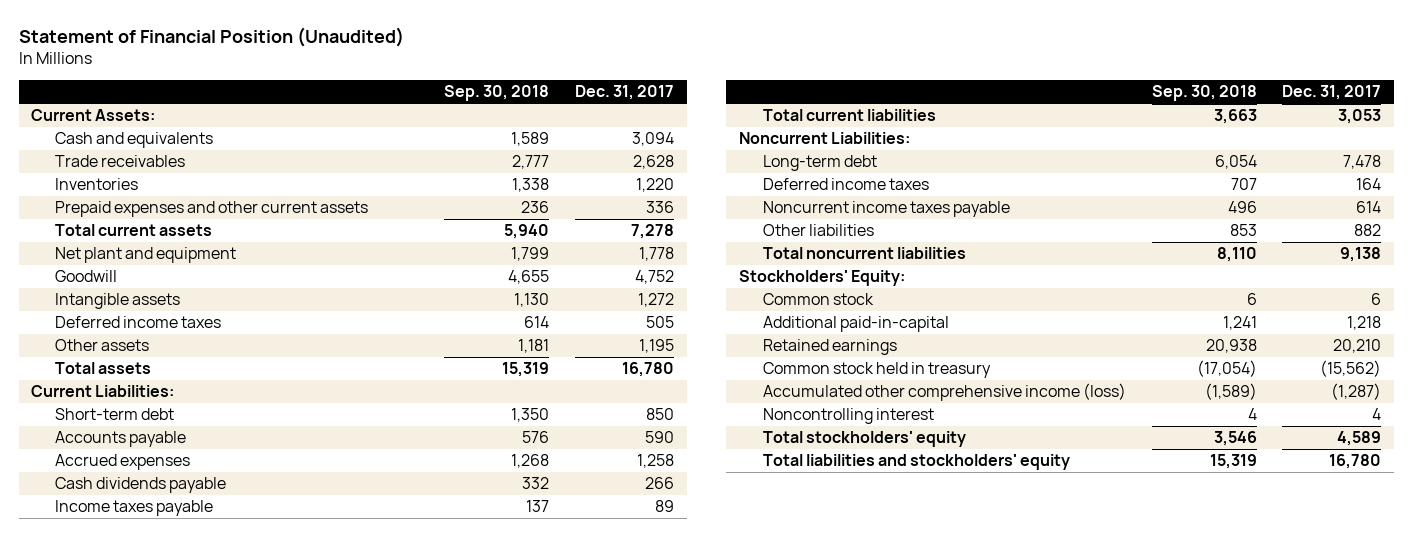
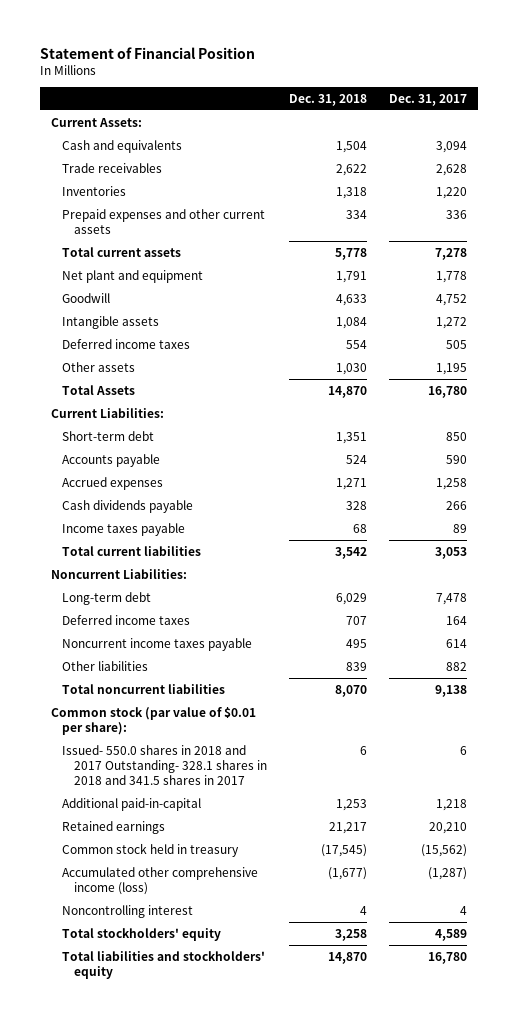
- Statement of Financial Position (Unaudited)
+ Statement of Financial Position
- | Sep. 30, 2018 | Dec. 31, 2017
+ | Dec. 31, 2018 | Dec. 31, 2017
- Total assets | 15,319 | 16,780
+ Total Assets | 14,870 | 16,780
- Stockholders' Equity:
- Common stock | 6 | 6
+ Common stock (par value of $0.01 per share):
+ Issued- 550.0 shares in 2018 and 2017 Outstanding- 328.1 shares in 2018 and 341.5 shares in 2017 | 6 | 6

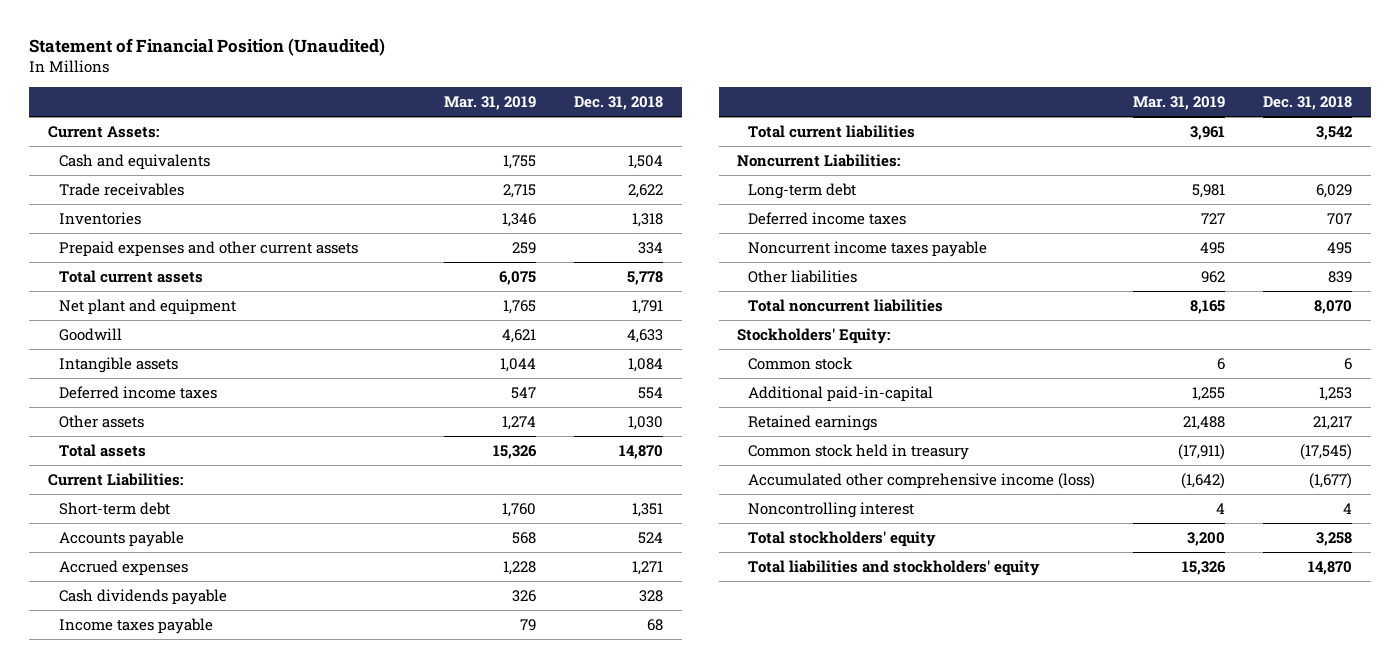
- Statement of Financial Position
+ Statement of Financial Position (Unaudited)
- | Dec. 31, 2018 | Dec. 31, 2017
+ | Mar. 31, 2019 | Dec. 31, 2018
- Total Assets | 14,870 | 16,780
+ Total assets | 15,326 | 14,870
- Common stock (par value of $0.01 per share):
- Issued- 550.0 shares in 2018 and 2017 Outstanding- 328.1 shares in 2018 and 341.5 shares in 2017 | 6 | 6
+ Stockholders' Equity:
+ Common stock | 6 | 6

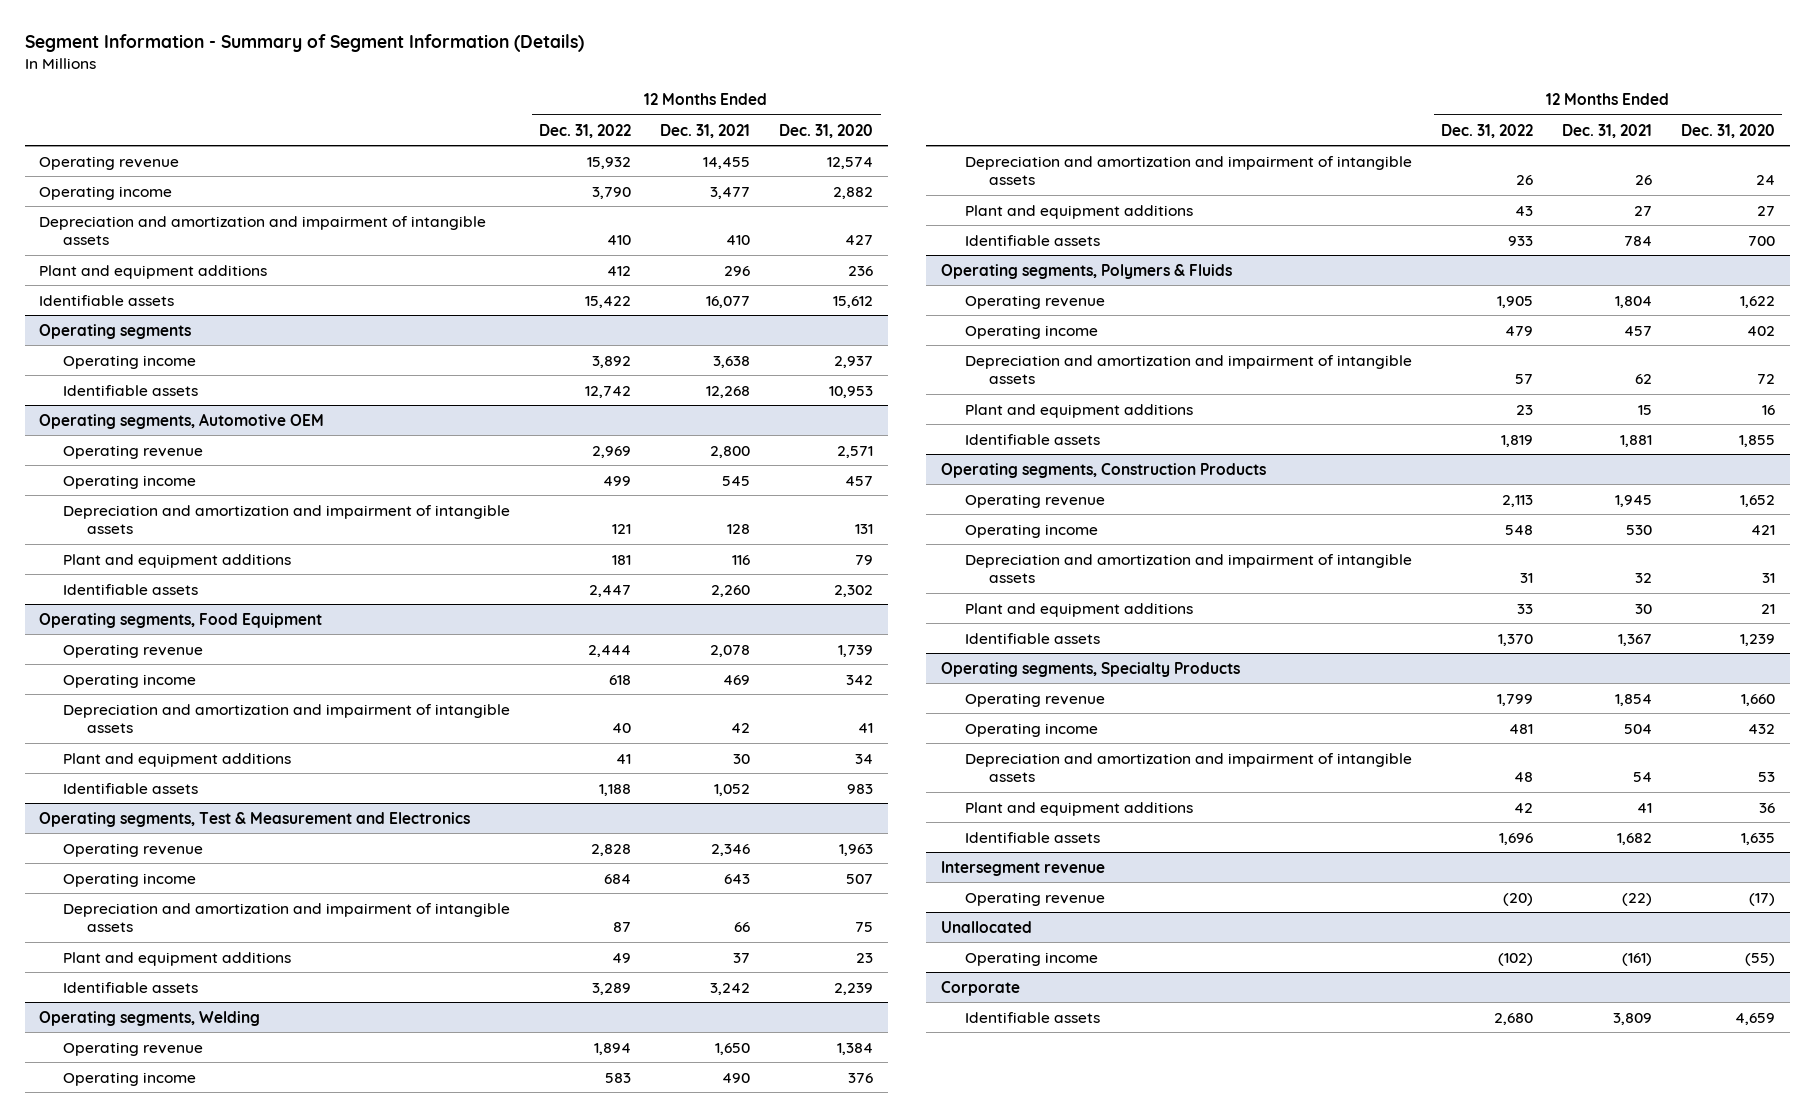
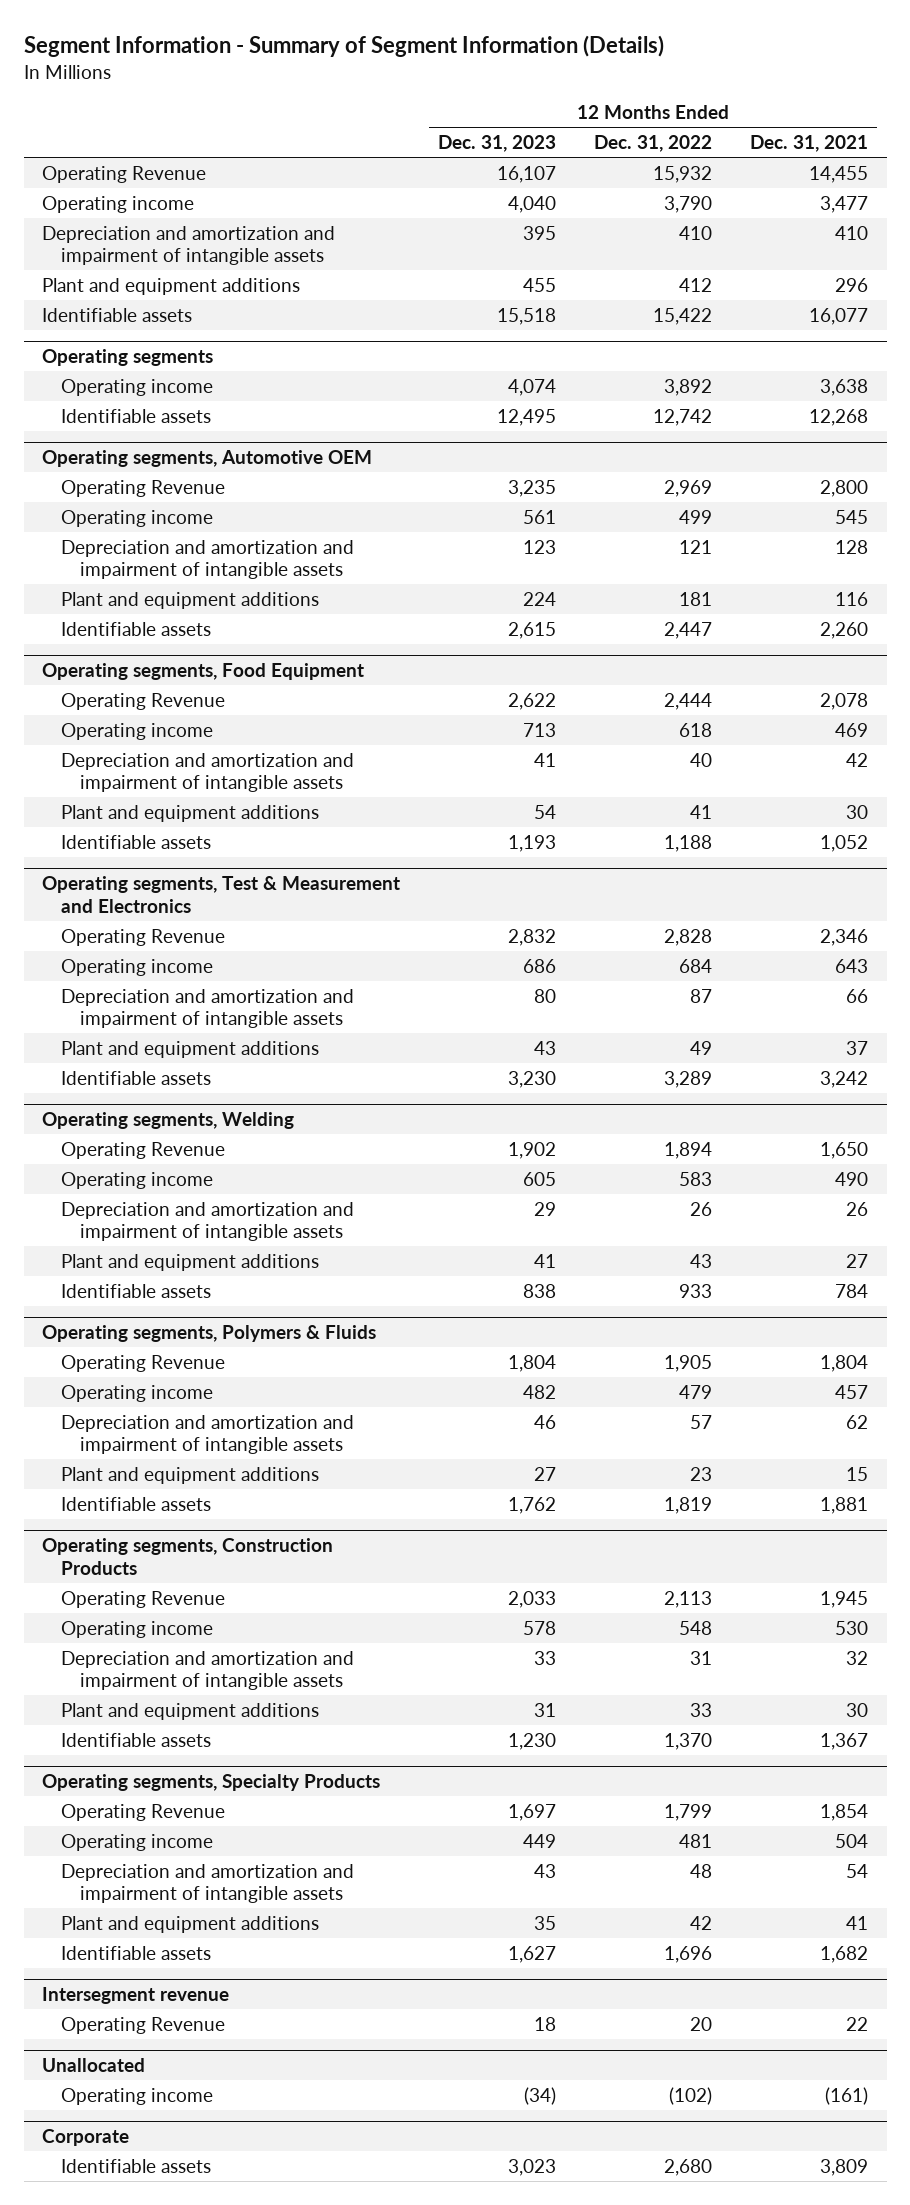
- | 12 Months Ended Dec. 31, 2022 | 12 Months Ended Dec. 31, 2021 | 12 Months Ended Dec. 31, 2020
+ | 12 Months Ended Dec. 31, 2023 | 12 Months Ended Dec. 31, 2022 | 12 Months Ended Dec. 31, 2021
- Operating revenue | 15,932 | 14,455 | 12,574
+ Operating Revenue | 16,107 | 15,932 | 14,455
@ Operating segments, Automotive OEM
- Operating revenue | 2,969 | 2,800 | 2,571
+ Operating Revenue | 3,235 | 2,969 | 2,800
@ Operating segments, Food Equipment
- Operating revenue | 2,444 | 2,078 | 1,739
+ Operating Revenue | 2,622 | 2,444 | 2,078
@ Operating segments, Test & Measurement and Electronics
- Operating revenue | 2,828 | 2,346 | 1,963
+ Operating Revenue | 2,832 | 2,828 | 2,346
@ Operating segments, Welding
- Operating revenue | 1,894 | 1,650 | 1,384
+ Operating Revenue | 1,902 | 1,894 | 1,650
@ Operating segments, Polymers & Fluids
- Operating revenue | 1,905 | 1,804 | 1,622
+ Operating Revenue | 1,804 | 1,905 | 1,804
@ Operating segments, Construction Products
- Operating revenue | 2,113 | 1,945 | 1,652
+ Operating Revenue | 2,033 | 2,113 | 1,945
@ Operating segments, Specialty Products
- Operating revenue | 1,799 | 1,854 | 1,660
+ Operating Revenue | 1,697 | 1,799 | 1,854
@ Intersegment revenue
- Operating revenue | (20) | (22) | (17)
+ Operating Revenue | 18 | 20 | 22

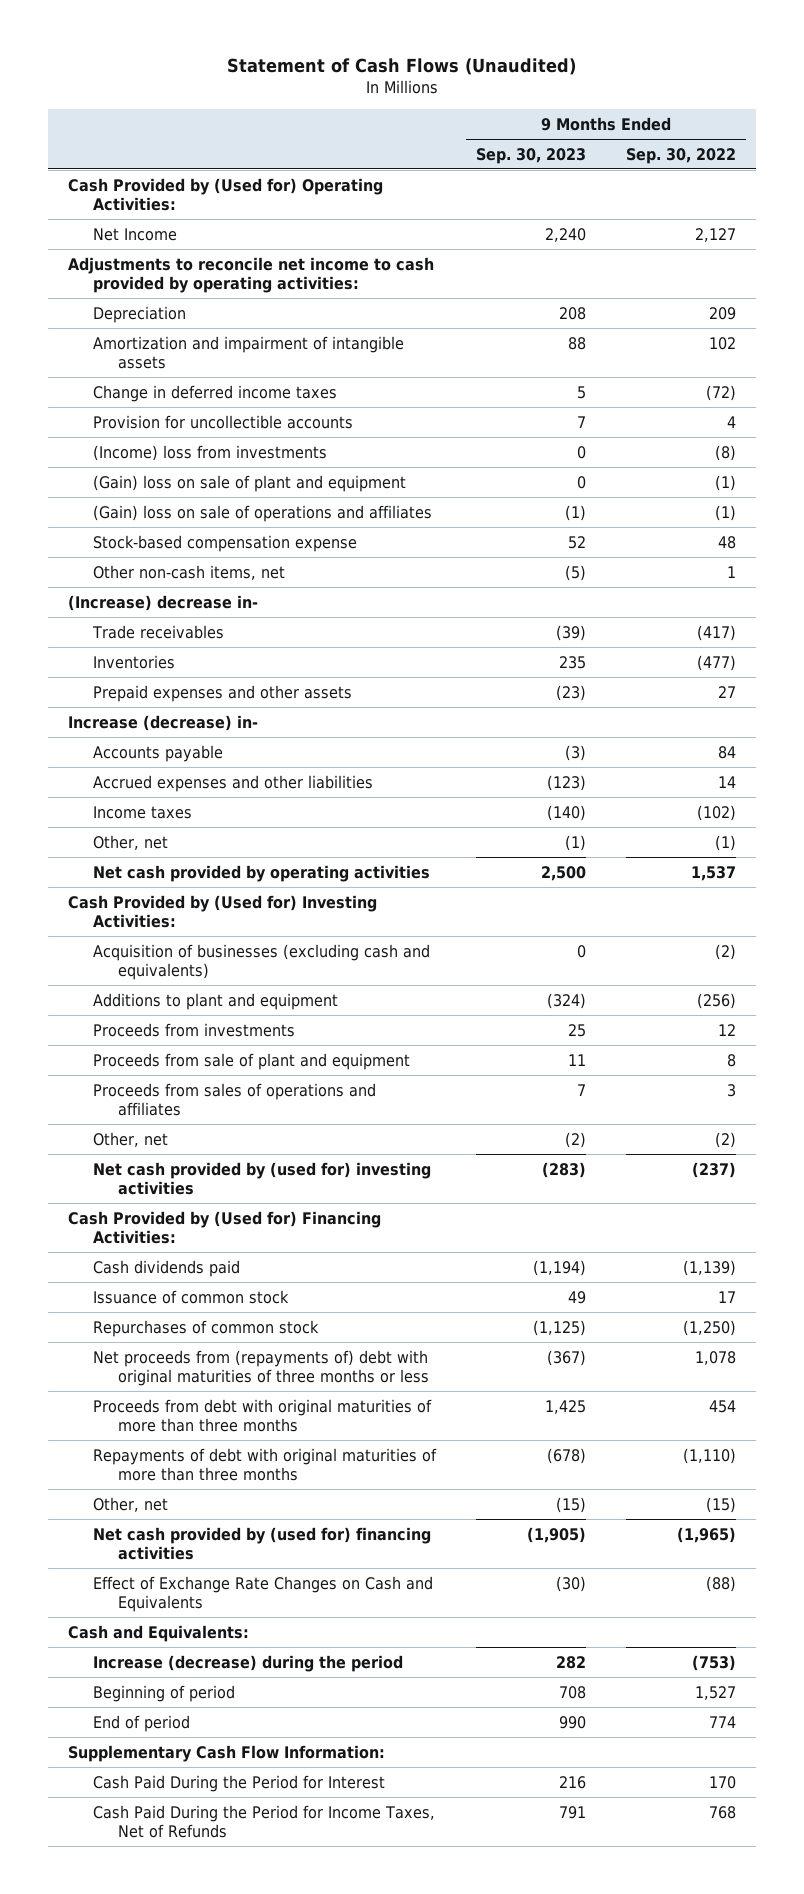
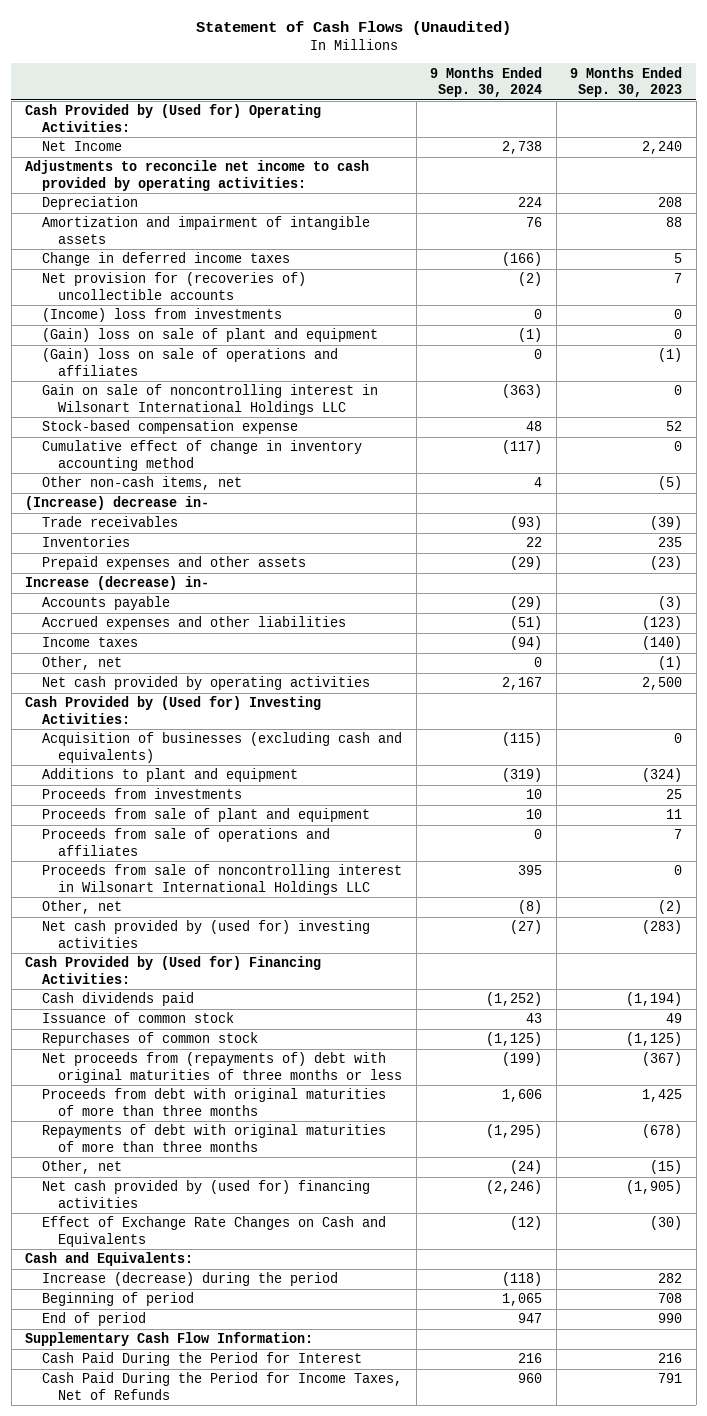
- | 9 Months Ended Sep. 30, 2023 | 9 Months Ended Sep. 30, 2022
+ | 9 Months Ended Sep. 30, 2024 | 9 Months Ended Sep. 30, 2023
- Provision for uncollectible accounts | 7 | 4
+ Net provision for (recoveries of) uncollectible accounts | (2) | 7
+ Gain on sale of noncontrolling interest in Wilsonart International Holdings LLC | (363) | 0
+ Cumulative effect of change in inventory accounting method | (117) | 0
- Proceeds from sales of operations and affiliates | 7 | 3
+ Proceeds from sale of operations and affiliates | 0 | 7
+ Proceeds from sale of noncontrolling interest in Wilsonart International Holdings LLC | 395 | 0

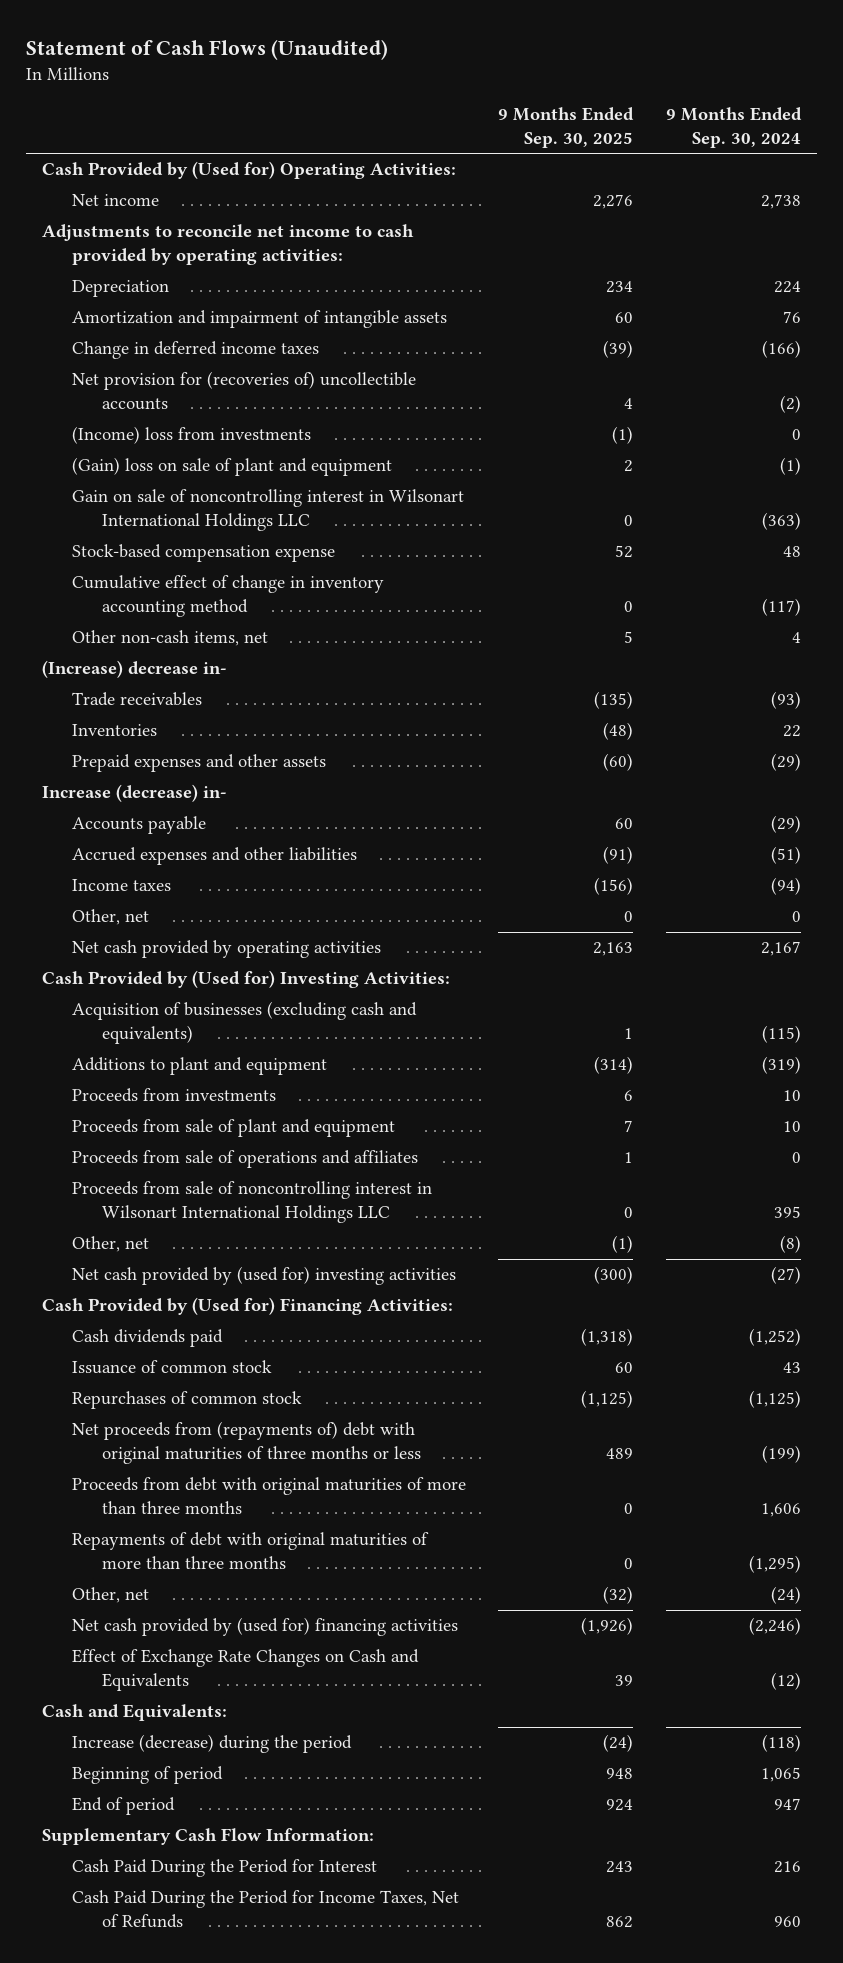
- | 9 Months Ended Sep. 30, 2024 | 9 Months Ended Sep. 30, 2023
+ | 9 Months Ended Sep. 30, 2025 | 9 Months Ended Sep. 30, 2024
- Net Income | 2,738 | 2,240
+ Net income | 2,276 | 2,738
- (Gain) loss on sale of operations and affiliates | 0 | (1)

